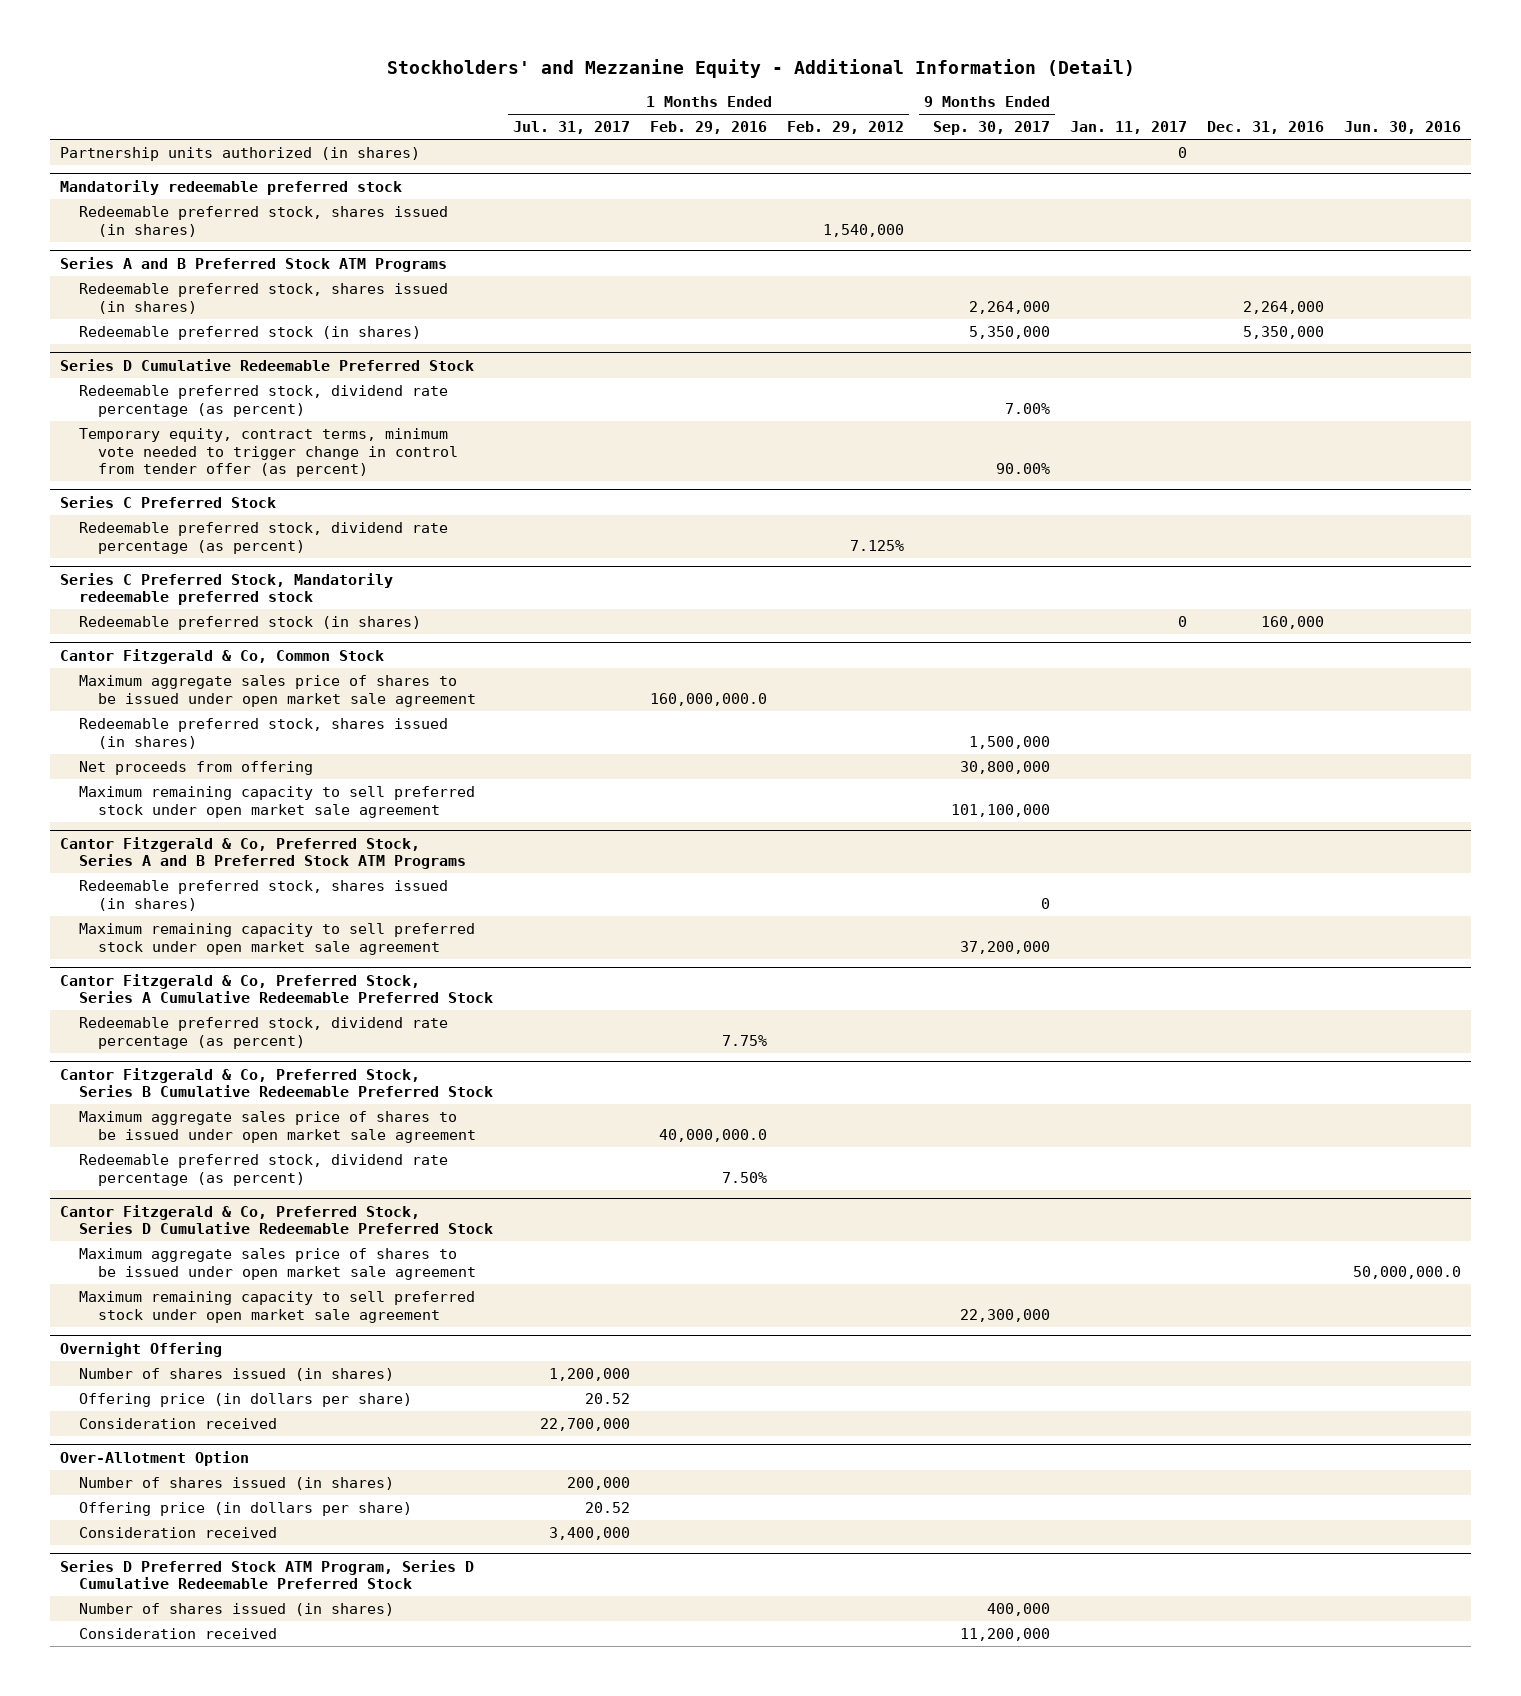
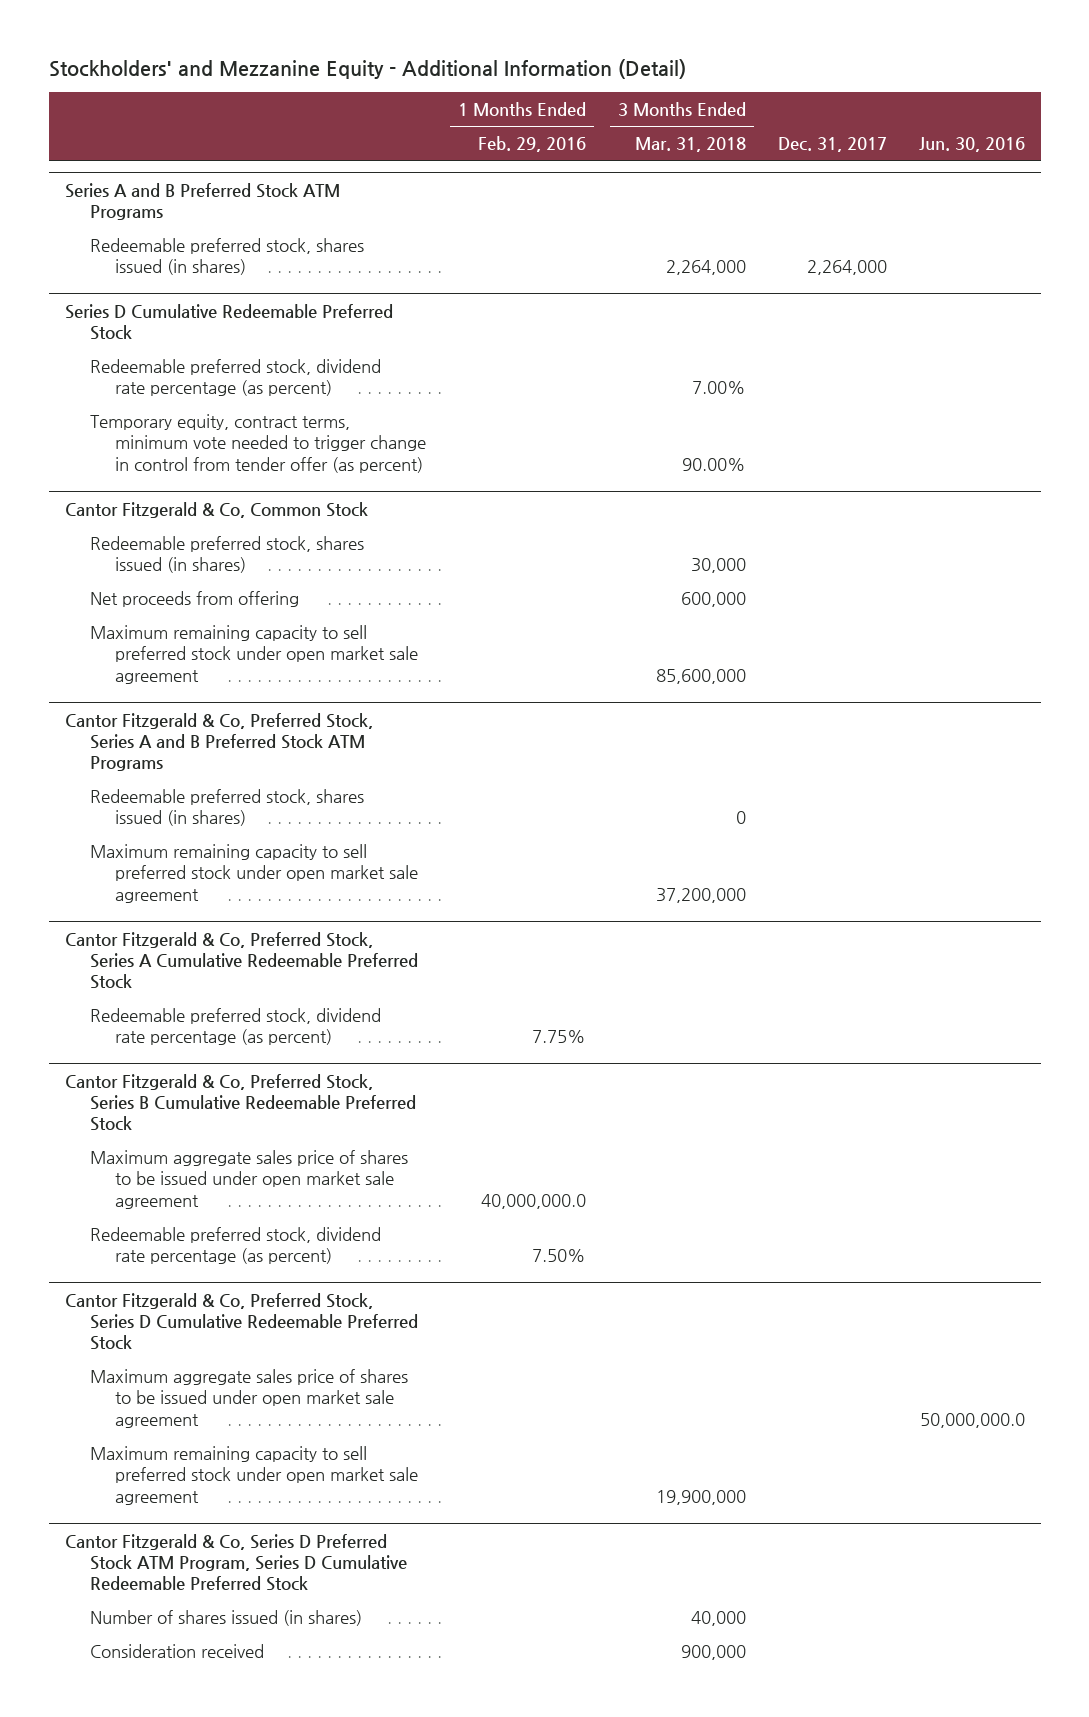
- | 1 Months Ended Jul. 31, 2017 | 1 Months Ended Feb. 29, 2016 | 1 Months Ended Feb. 29, 2012 | 9 Months Ended Sep. 30, 2017 | Jan. 11, 2017 | Dec. 31, 2016 | Jun. 30, 2016
+ | 1 Months Ended Feb. 29, 2016 | 3 Months Ended Mar. 31, 2018 | Dec. 31, 2017 | Jun. 30, 2016
- Partnership units authorized (in shares) | | | | | 0 | |
- Mandatorily redeemable preferred stock
- Redeemable preferred stock, shares issued (in shares) | | | 1,540,000 | | | |
@ Series A and B Preferred Stock ATM Programs
- Redeemable preferred stock (in shares) | | | | 5,350,000 | | 5,350,000 |
- Series C Preferred Stock
- Redeemable preferred stock, dividend rate percentage (as percent) | | | 7.125% | | | |
- Series C Preferred Stock, Mandatorily redeemable preferred stock
- Redeemable preferred stock (in shares) | | | | | 0 | 160,000 |
@ Cantor Fitzgerald & Co, Common Stock
- Maximum aggregate sales price of shares to be issued under open market sale agreement | | 160,000,000.0 | | | | |
- Overnight Offering
- Number of shares issued (in shares) | 1,200,000 | | | | | |
- Offering price (in dollars per share) | 20.52 | | | | | |
- Consideration received | 22,700,000 | | | | | |
- Over-Allotment Option
- Number of shares issued (in shares) | 200,000 | | | | | |
- Offering price (in dollars per share) | 20.52 | | | | | |
- Consideration received | 3,400,000 | | | | | |
- Series D Preferred Stock ATM Program, Series D Cumulative Redeemable Preferred Stock
+ Cantor Fitzgerald & Co, Series D Preferred Stock ATM Program, Series D Cumulative Redeemable Preferred Stock

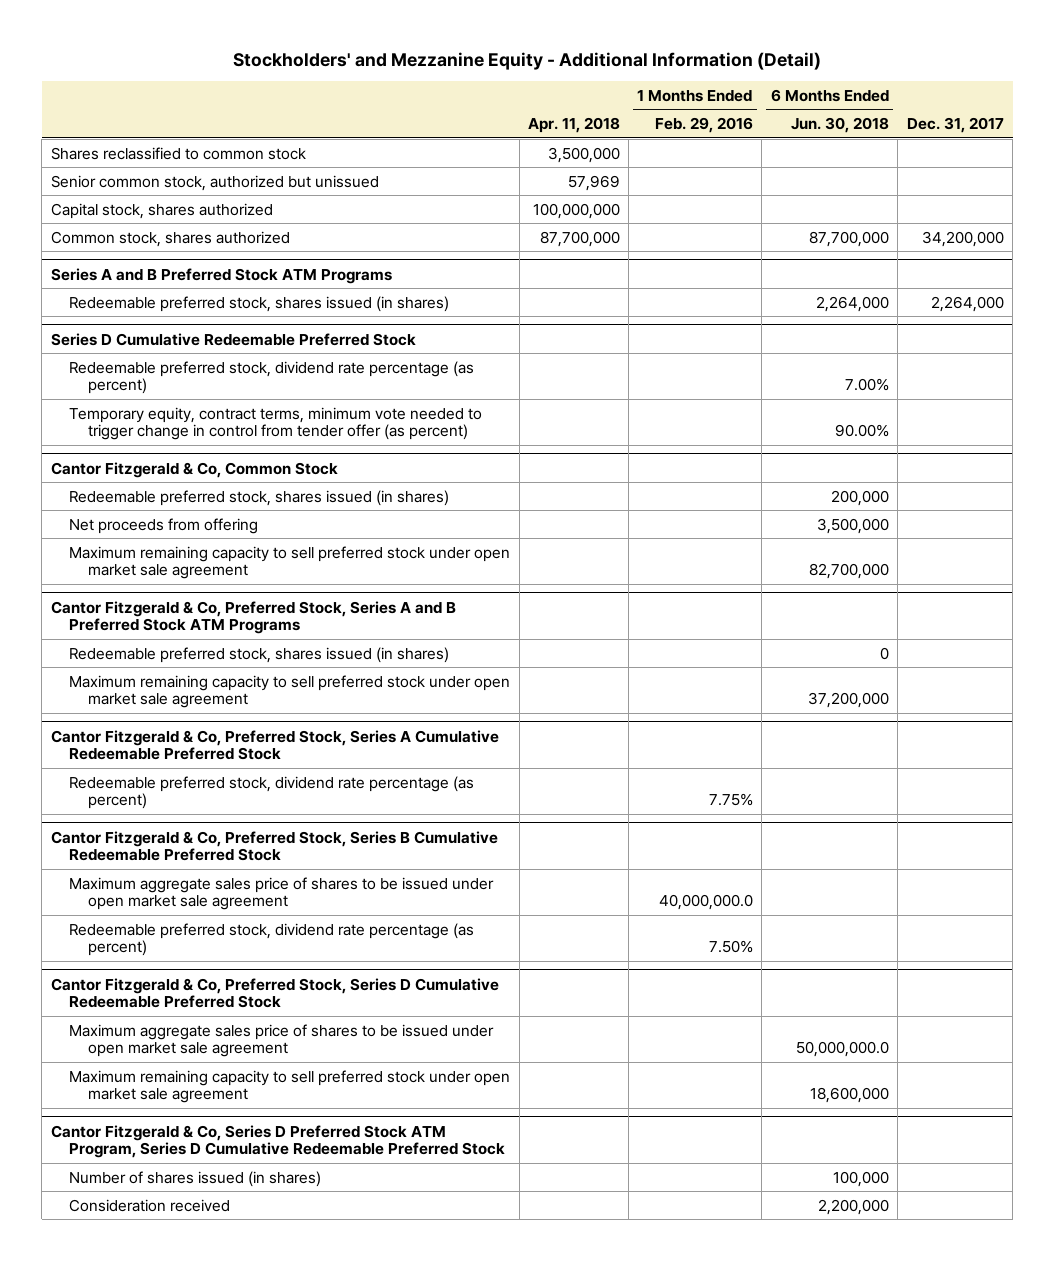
- | 1 Months Ended Feb. 29, 2016 | 3 Months Ended Mar. 31, 2018 | Dec. 31, 2017 | Jun. 30, 2016
+ | Apr. 11, 2018 | 1 Months Ended Feb. 29, 2016 | 6 Months Ended Jun. 30, 2018 | Dec. 31, 2017
+ Shares reclassified to common stock | 3,500,000 | | |
+ Senior common stock, authorized but unissued | 57,969 | | |
+ Capital stock, shares authorized | 100,000,000 | | |
+ Common stock, shares authorized | 87,700,000 | | 87,700,000 | 34,200,000

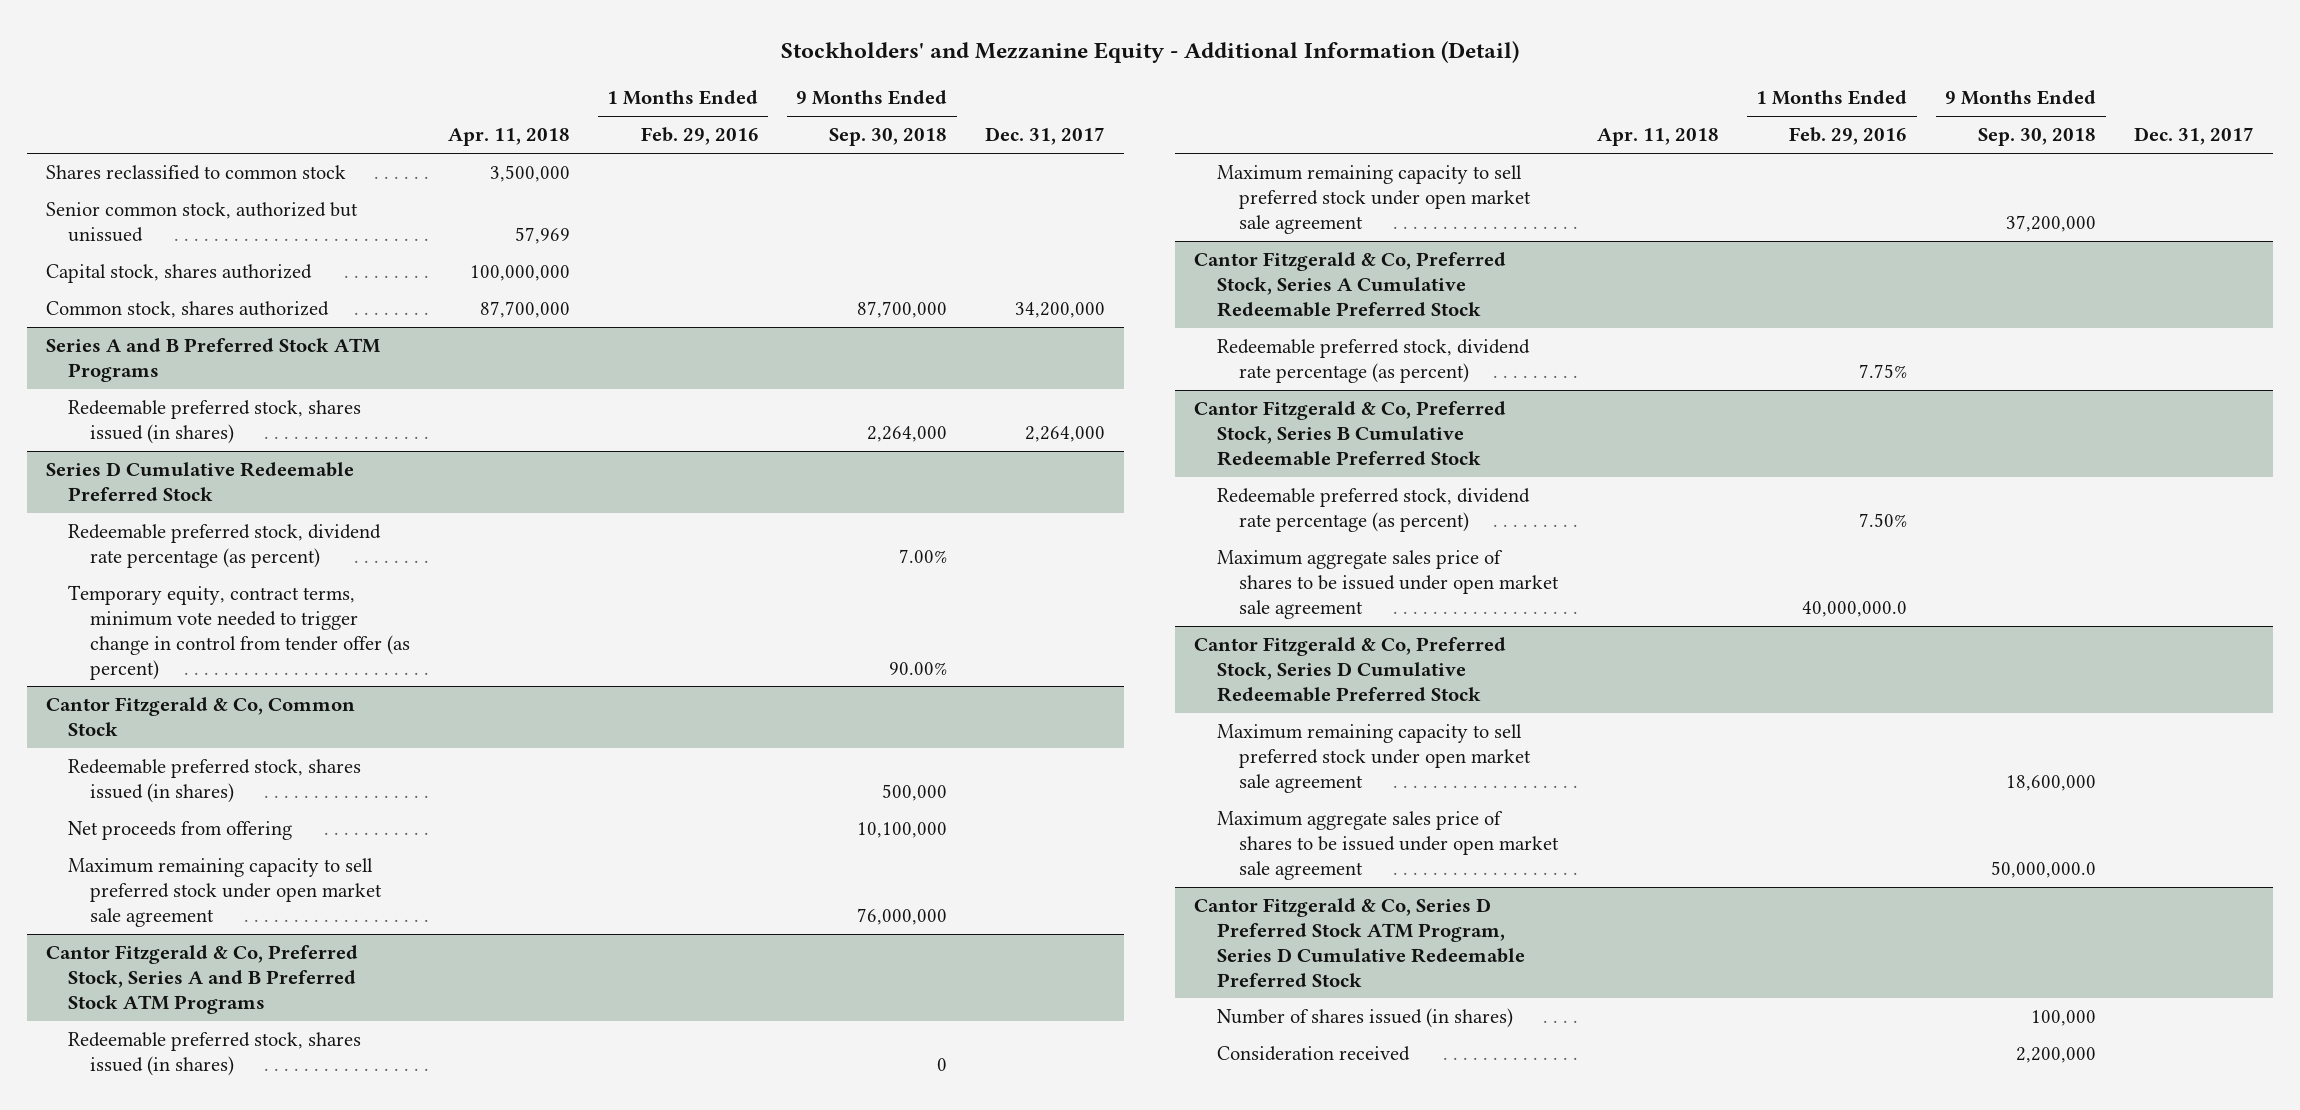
- | Apr. 11, 2018 | 1 Months Ended Feb. 29, 2016 | 6 Months Ended Jun. 30, 2018 | Dec. 31, 2017
+ | Apr. 11, 2018 | 1 Months Ended Feb. 29, 2016 | 9 Months Ended Sep. 30, 2018 | Dec. 31, 2017
@ Cantor Fitzgerald & Co, Preferred Stock, Series B Cumulative Redeemable Preferred Stock
moved down: Maximum aggregate sales price of shares to be issued under open market sale agreement | | 40,000,000.0 | |
@ Cantor Fitzgerald & Co, Preferred Stock, Series D Cumulative Redeemable Preferred Stock
moved down: Maximum aggregate sales price of shares to be issued under open market sale agreement | | | 50,000,000.0 |

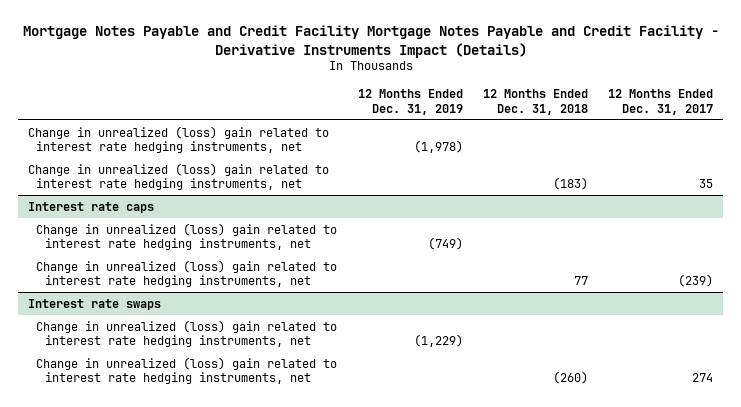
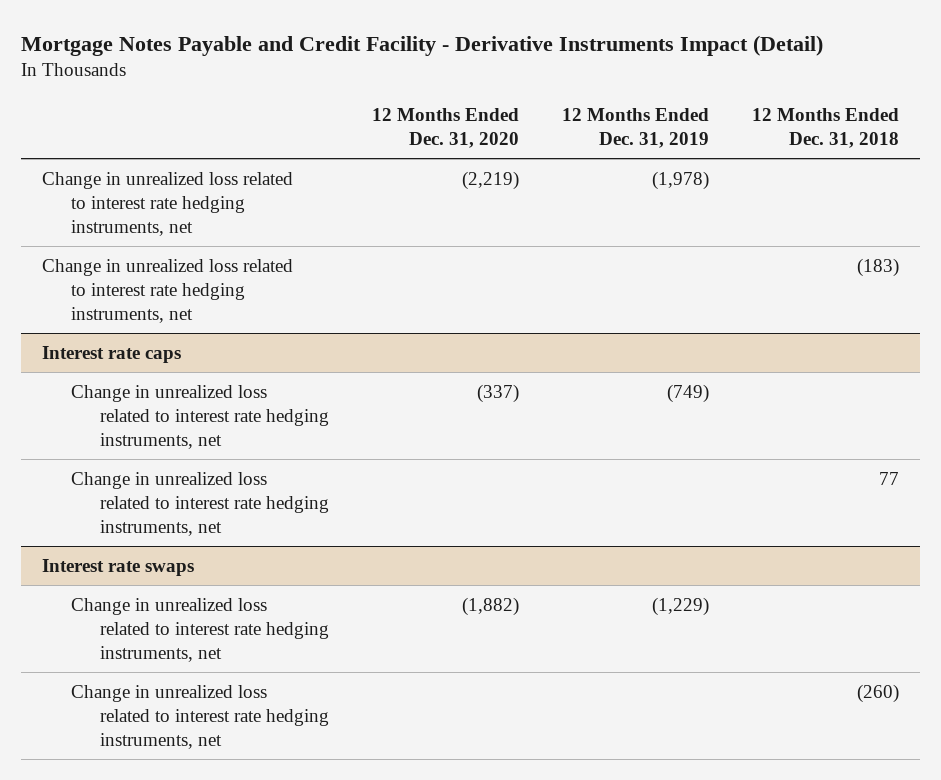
- Mortgage Notes Payable and Credit Facility Mortgage Notes Payable and Credit Facility - Derivative Instruments Impact (Details)
+ Mortgage Notes Payable and Credit Facility - Derivative Instruments Impact (Detail)
- | 12 Months Ended Dec. 31, 2019 | 12 Months Ended Dec. 31, 2018 | 12 Months Ended Dec. 31, 2017
+ | 12 Months Ended Dec. 31, 2020 | 12 Months Ended Dec. 31, 2019 | 12 Months Ended Dec. 31, 2018
- Change in unrealized (loss) gain related to interest rate hedging instruments, net | (1,978) | |
- Change in unrealized (loss) gain related to interest rate hedging instruments, net | | (183) | 35
+ Change in unrealized loss related to interest rate hedging instruments, net | (2,219) | (1,978) |
+ Change in unrealized loss related to interest rate hedging instruments, net | | | (183)
@ Interest rate caps
- Change in unrealized (loss) gain related to interest rate hedging instruments, net | (749) | |
- Change in unrealized (loss) gain related to interest rate hedging instruments, net | | 77 | (239)
+ Change in unrealized loss related to interest rate hedging instruments, net | (337) | (749) |
+ Change in unrealized loss related to interest rate hedging instruments, net | | | 77
@ Interest rate swaps
- Change in unrealized (loss) gain related to interest rate hedging instruments, net | (1,229) | |
- Change in unrealized (loss) gain related to interest rate hedging instruments, net | | (260) | 274
+ Change in unrealized loss related to interest rate hedging instruments, net | (1,882) | (1,229) |
+ Change in unrealized loss related to interest rate hedging instruments, net | | | (260)

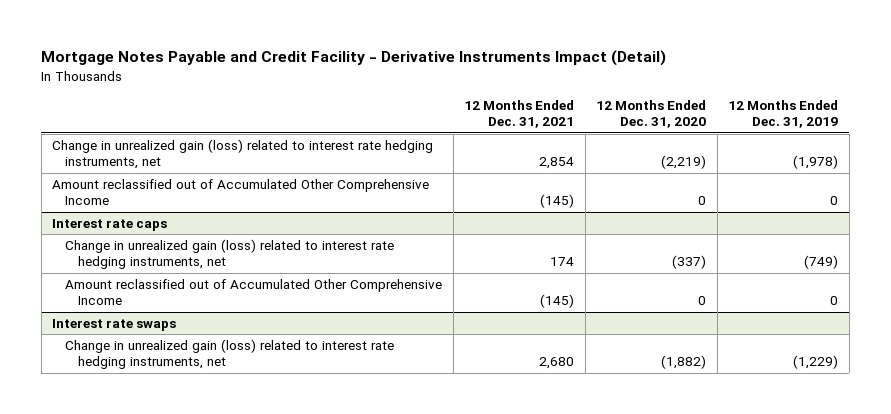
- | 12 Months Ended Dec. 31, 2020 | 12 Months Ended Dec. 31, 2019 | 12 Months Ended Dec. 31, 2018
+ | 12 Months Ended Dec. 31, 2021 | 12 Months Ended Dec. 31, 2020 | 12 Months Ended Dec. 31, 2019
- Change in unrealized loss related to interest rate hedging instruments, net | (2,219) | (1,978) |
- Change in unrealized loss related to interest rate hedging instruments, net | | | (183)
+ Change in unrealized gain (loss) related to interest rate hedging instruments, net | 2,854 | (2,219) | (1,978)
+ Amount reclassified out of Accumulated Other Comprehensive Income | (145) | 0 | 0
@ Interest rate caps
- Change in unrealized loss related to interest rate hedging instruments, net | (337) | (749) |
- Change in unrealized loss related to interest rate hedging instruments, net | | | 77
+ Change in unrealized gain (loss) related to interest rate hedging instruments, net | 174 | (337) | (749)
+ Amount reclassified out of Accumulated Other Comprehensive Income | (145) | 0 | 0
@ Interest rate swaps
- Change in unrealized loss related to interest rate hedging instruments, net | (1,882) | (1,229) |
- Change in unrealized loss related to interest rate hedging instruments, net | | | (260)
+ Change in unrealized gain (loss) related to interest rate hedging instruments, net | 2,680 | (1,882) | (1,229)

